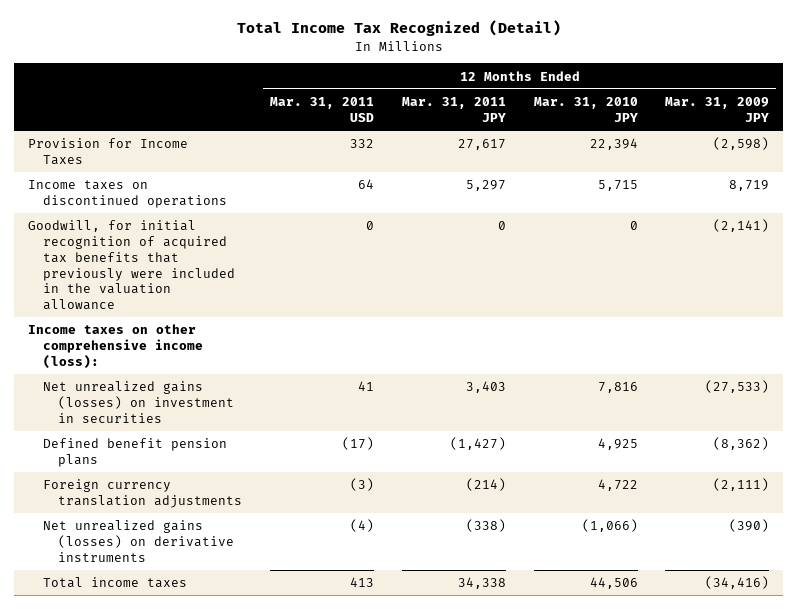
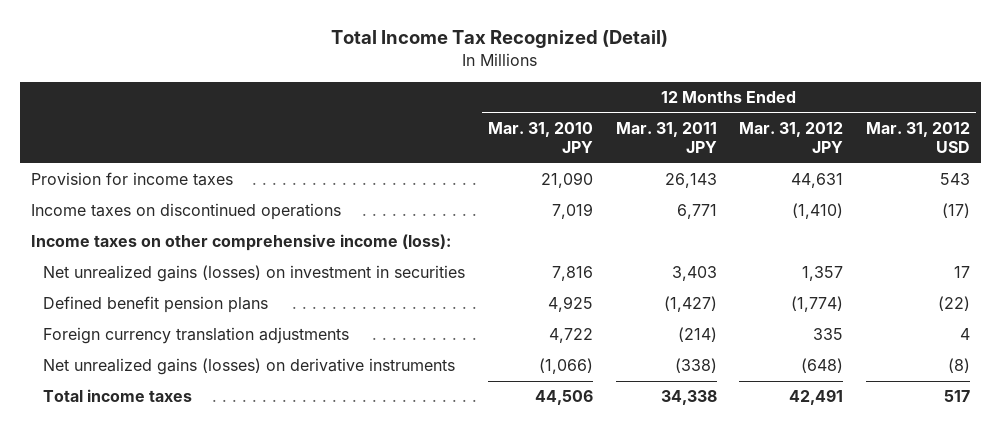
- | 12 Months Ended Mar. 31, 2011 USD | 12 Months Ended Mar. 31, 2011 JPY | 12 Months Ended Mar. 31, 2010 JPY | 12 Months Ended Mar. 31, 2009 JPY
+ | 12 Months Ended Mar. 31, 2010 JPY | 12 Months Ended Mar. 31, 2011 JPY | 12 Months Ended Mar. 31, 2012 JPY | 12 Months Ended Mar. 31, 2012 USD
- Provision for Income Taxes | 332 | 27,617 | 22,394 | (2,598)
- Income taxes on discontinued operations | 64 | 5,297 | 5,715 | 8,719
- Goodwill, for initial recognition of acquired tax benefits that previously were included in the valuation allowance | 0 | 0 | 0 | (2,141)
+ Provision for income taxes | 21,090 | 26,143 | 44,631 | 543
+ Income taxes on discontinued operations | 7,019 | 6,771 | (1,410) | (17)

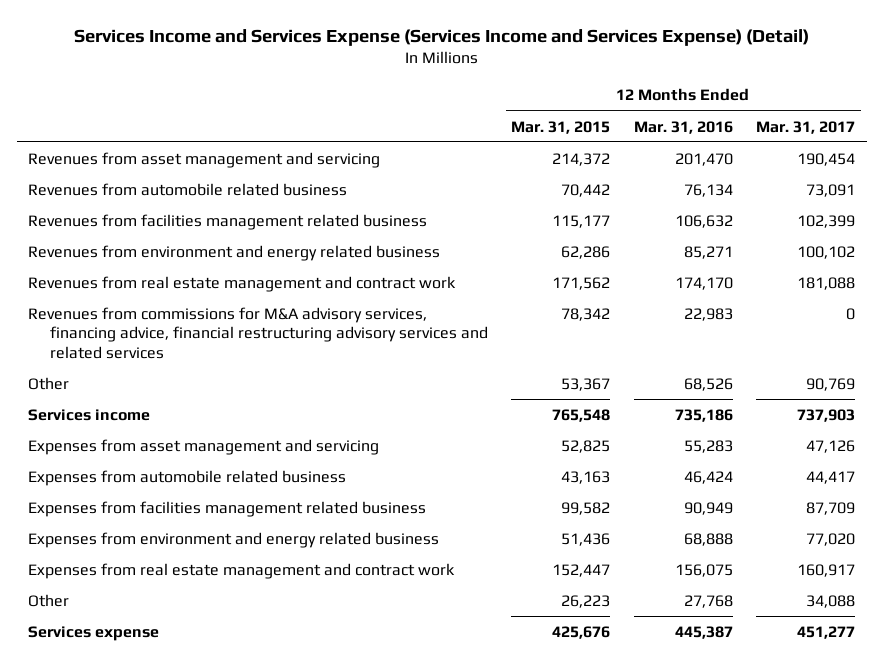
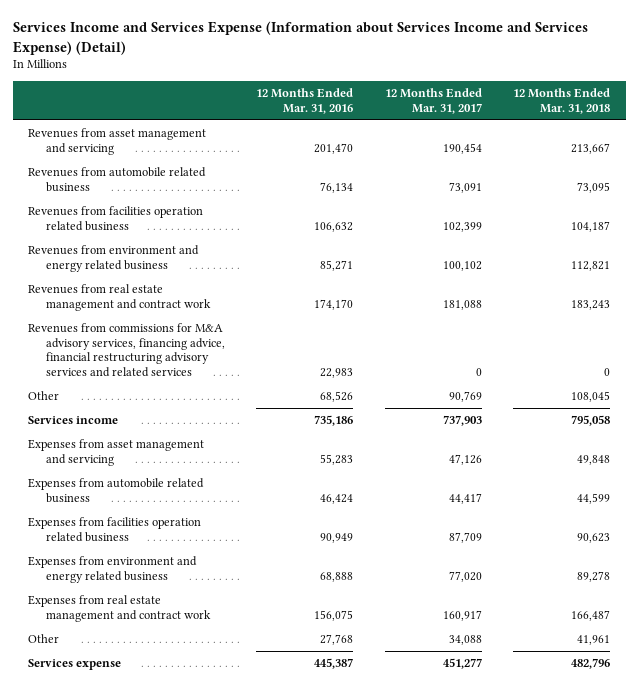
- Services Income and Services Expense (Services Income and Services Expense) (Detail)
+ Services Income and Services Expense (Information about Services Income and Services Expense) (Detail)
- | 12 Months Ended Mar. 31, 2015 | 12 Months Ended Mar. 31, 2016 | 12 Months Ended Mar. 31, 2017
+ | 12 Months Ended Mar. 31, 2016 | 12 Months Ended Mar. 31, 2017 | 12 Months Ended Mar. 31, 2018
- Revenues from facilities management related business | 115,177 | 106,632 | 102,399
+ Revenues from facilities operation related business | 106,632 | 102,399 | 104,187
- Expenses from facilities management related business | 99,582 | 90,949 | 87,709
+ Expenses from facilities operation related business | 90,949 | 87,709 | 90,623

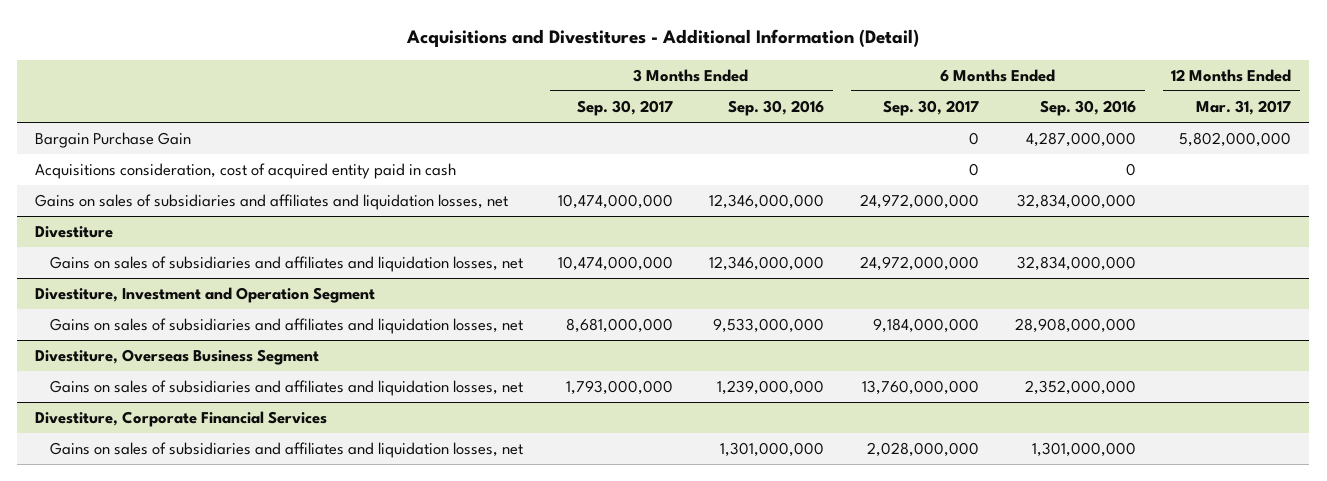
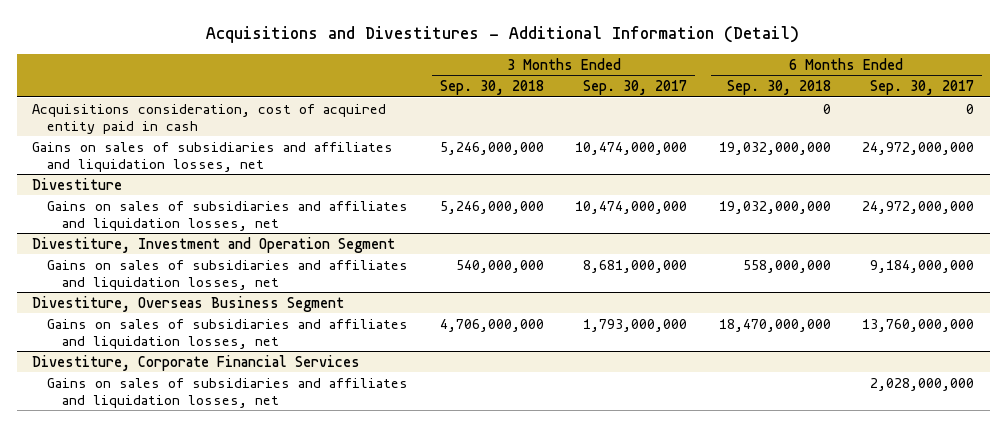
- | 3 Months Ended Sep. 30, 2017 | 3 Months Ended Sep. 30, 2016 | 6 Months Ended Sep. 30, 2017 | 6 Months Ended Sep. 30, 2016 | 12 Months Ended Mar. 31, 2017
+ | 3 Months Ended Sep. 30, 2018 | 3 Months Ended Sep. 30, 2017 | 6 Months Ended Sep. 30, 2018 | 6 Months Ended Sep. 30, 2017
- Bargain Purchase Gain | | | 0 | 4,287,000,000 | 5,802,000,000

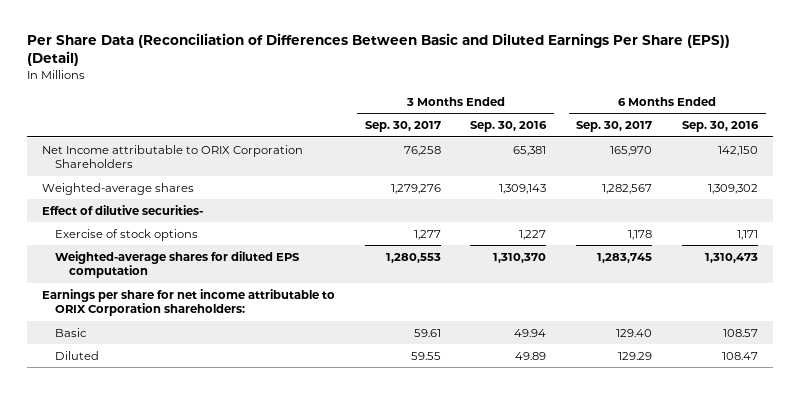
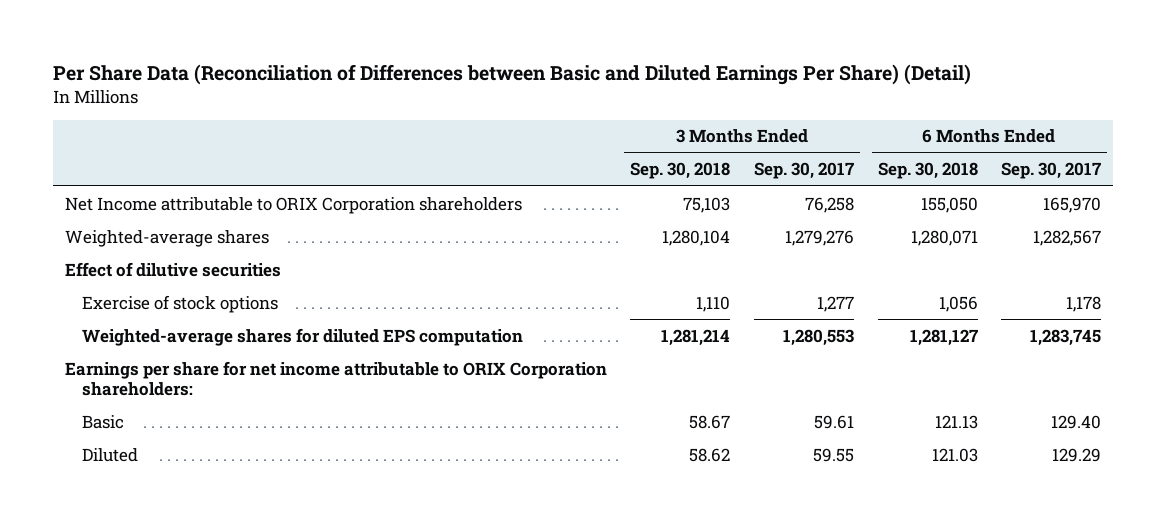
- Per Share Data (Reconciliation of Differences Between Basic and Diluted Earnings Per Share (EPS)) (Detail)
+ Per Share Data (Reconciliation of Differences between Basic and Diluted Earnings Per Share) (Detail)
- | 3 Months Ended Sep. 30, 2017 | 3 Months Ended Sep. 30, 2016 | 6 Months Ended Sep. 30, 2017 | 6 Months Ended Sep. 30, 2016
+ | 3 Months Ended Sep. 30, 2018 | 3 Months Ended Sep. 30, 2017 | 6 Months Ended Sep. 30, 2018 | 6 Months Ended Sep. 30, 2017
- Net Income attributable to ORIX Corporation Shareholders | 76,258 | 65,381 | 165,970 | 142,150
+ Net Income attributable to ORIX Corporation shareholders | 75,103 | 76,258 | 155,050 | 165,970
- Effect of dilutive securities-
+ Effect of dilutive securities

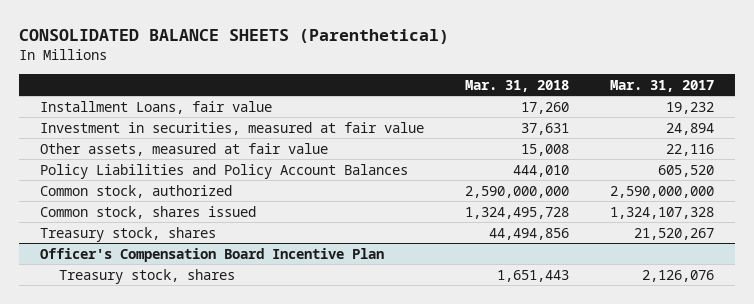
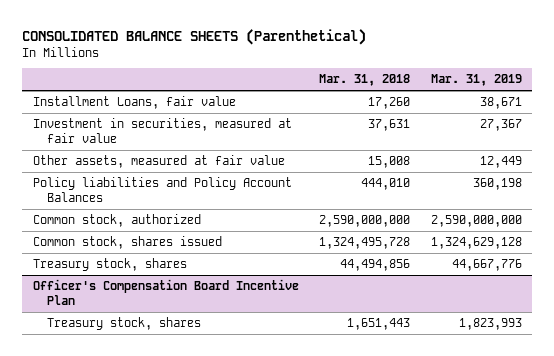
- | Mar. 31, 2018 | Mar. 31, 2017
+ | Mar. 31, 2018 | Mar. 31, 2019
- Policy Liabilities and Policy Account Balances | 444,010 | 605,520
+ Policy liabilities and Policy Account Balances | 444,010 | 360,198

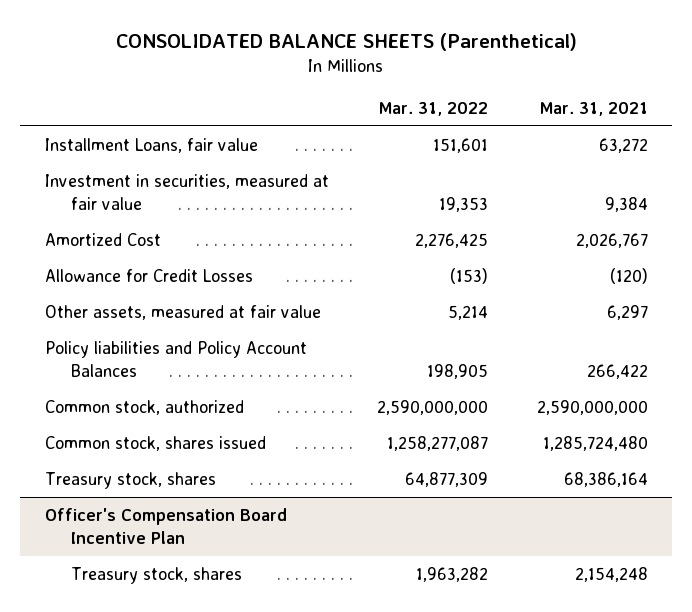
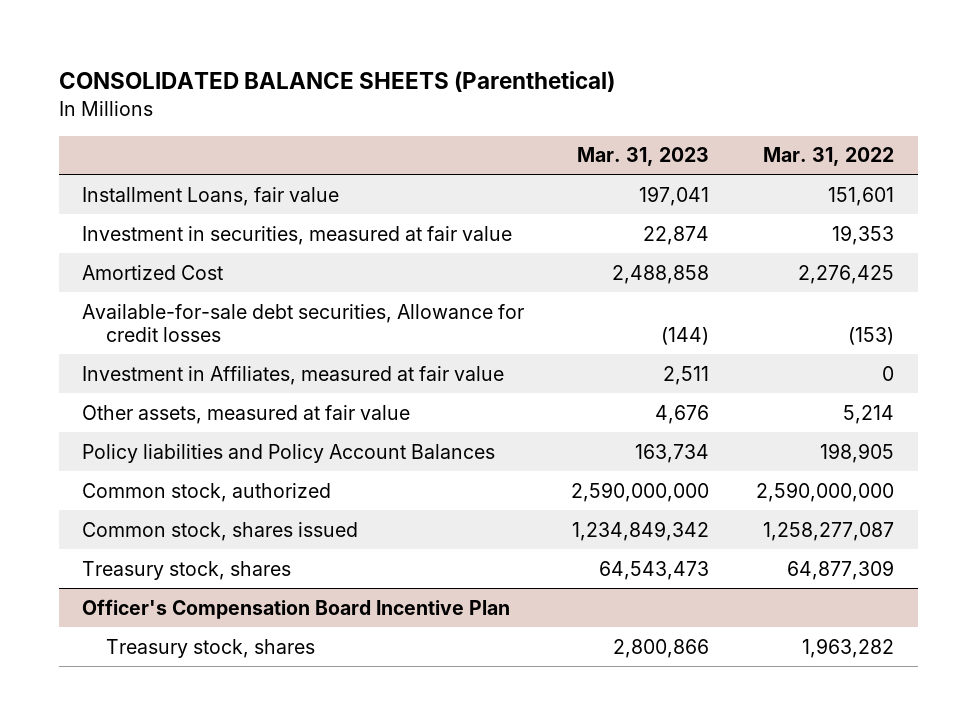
- | Mar. 31, 2022 | Mar. 31, 2021
+ | Mar. 31, 2023 | Mar. 31, 2022
- Allowance for Credit Losses | (153) | (120)
+ Available-for-sale debt securities, Allowance for credit losses | (144) | (153)
+ Investment in Affiliates, measured at fair value | 2,511 | 0

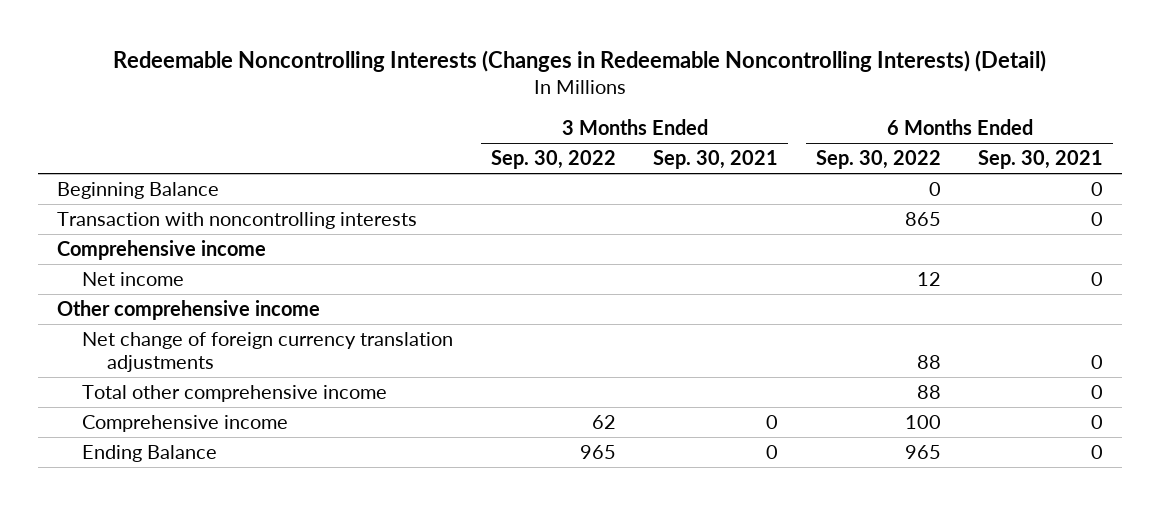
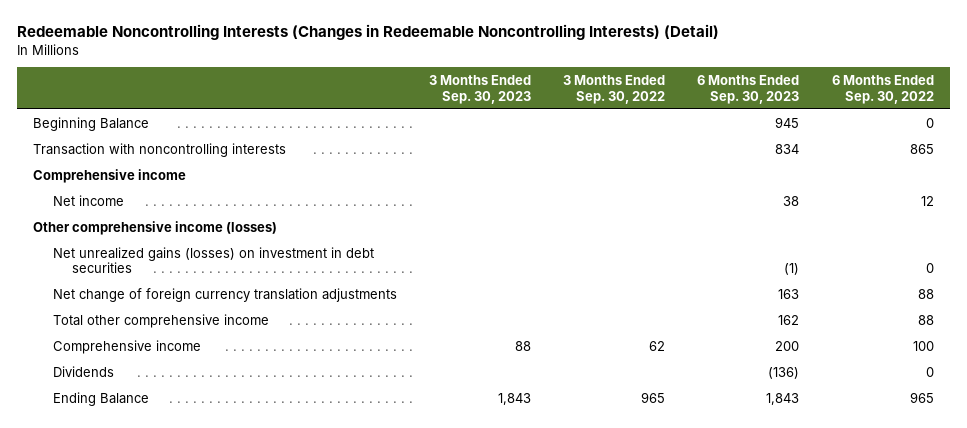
- | 3 Months Ended Sep. 30, 2022 | 3 Months Ended Sep. 30, 2021 | 6 Months Ended Sep. 30, 2022 | 6 Months Ended Sep. 30, 2021
+ | 3 Months Ended Sep. 30, 2023 | 3 Months Ended Sep. 30, 2022 | 6 Months Ended Sep. 30, 2023 | 6 Months Ended Sep. 30, 2022
- Other comprehensive income
+ Other comprehensive income (losses)
+ Net unrealized gains (losses) on investment in debt securities | | | (1) | 0
+ Dividends | | | (136) | 0

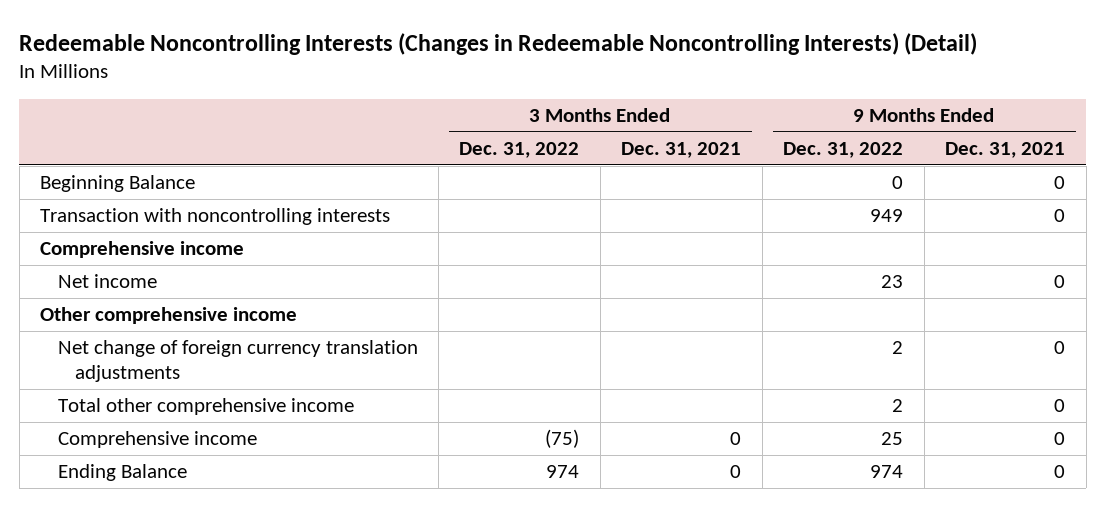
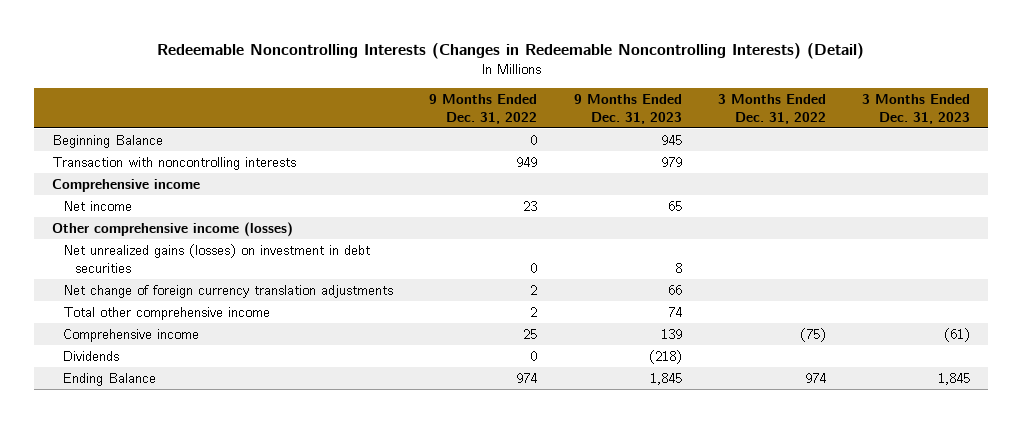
- | 3 Months Ended Dec. 31, 2022 | 3 Months Ended Dec. 31, 2021 | 9 Months Ended Dec. 31, 2022 | 9 Months Ended Dec. 31, 2021
+ | 9 Months Ended Dec. 31, 2022 | 9 Months Ended Dec. 31, 2023 | 3 Months Ended Dec. 31, 2022 | 3 Months Ended Dec. 31, 2023
- Other comprehensive income
+ Other comprehensive income (losses)
+ Net unrealized gains (losses) on investment in debt securities | 0 | 8 | |
+ Dividends | 0 | (218) | |

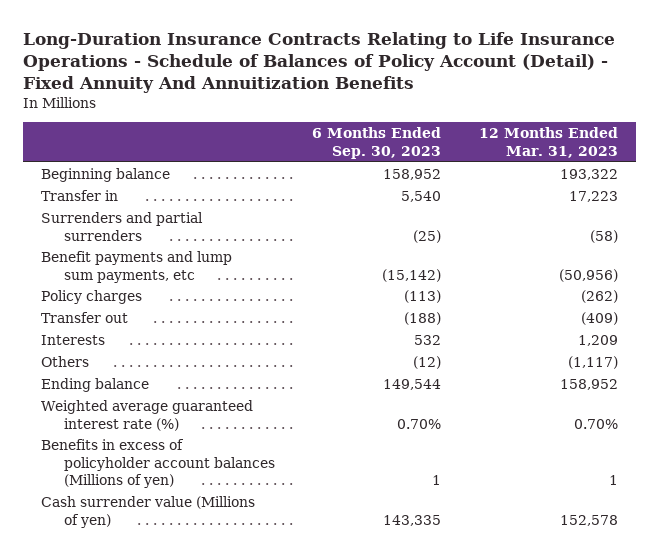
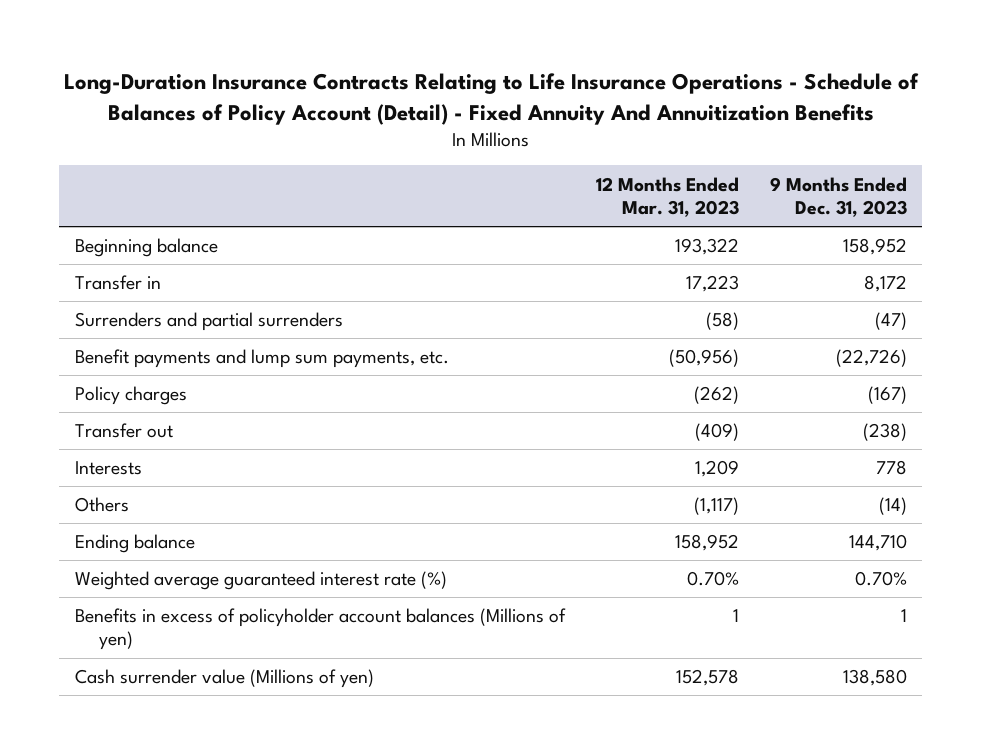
- | 6 Months Ended Sep. 30, 2023 | 12 Months Ended Mar. 31, 2023
+ | 12 Months Ended Mar. 31, 2023 | 9 Months Ended Dec. 31, 2023
- Benefit payments and lump sum payments, etc | (15,142) | (50,956)
+ Benefit payments and lump sum payments, etc. | (50,956) | (22,726)

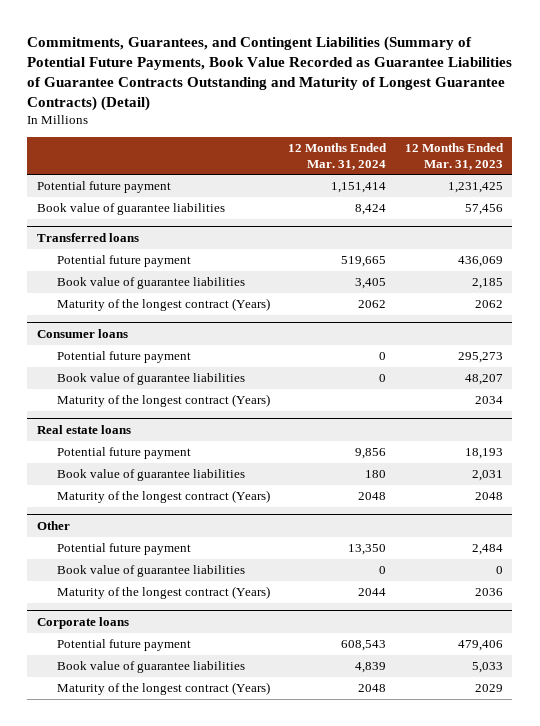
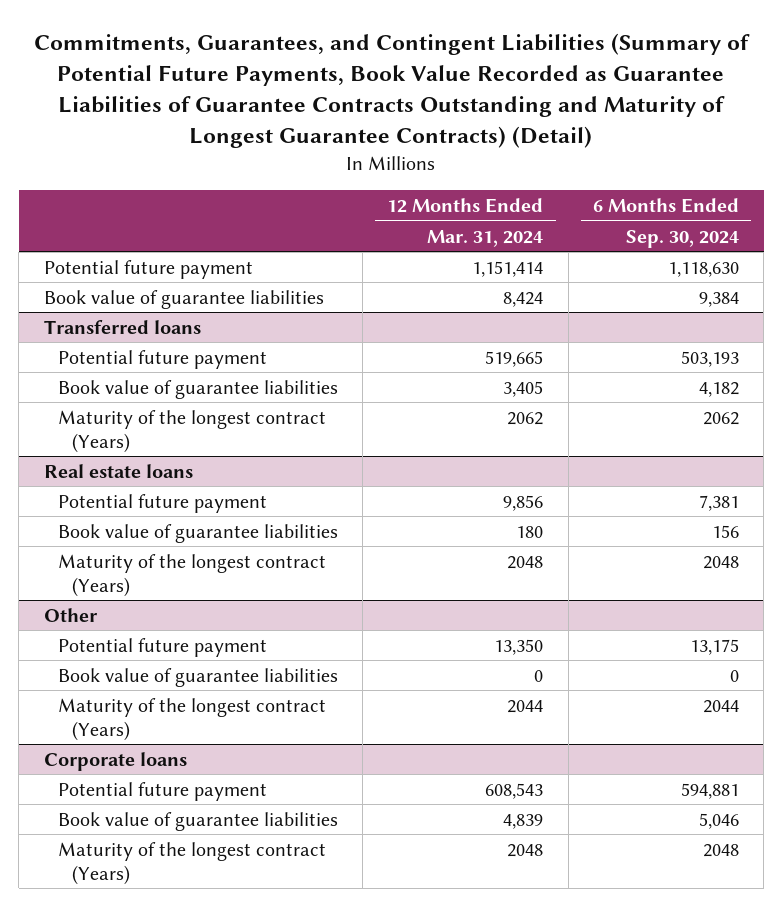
- | 12 Months Ended Mar. 31, 2024 | 12 Months Ended Mar. 31, 2023
+ | 12 Months Ended Mar. 31, 2024 | 6 Months Ended Sep. 30, 2024
- Consumer loans
- Potential future payment | 0 | 295,273
- Book value of guarantee liabilities | 0 | 48,207
- Maturity of the longest contract (Years) | | 2034

